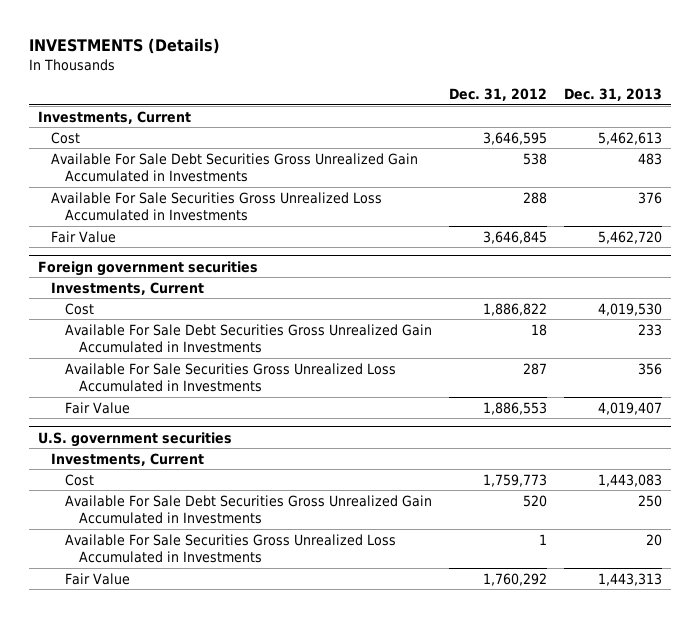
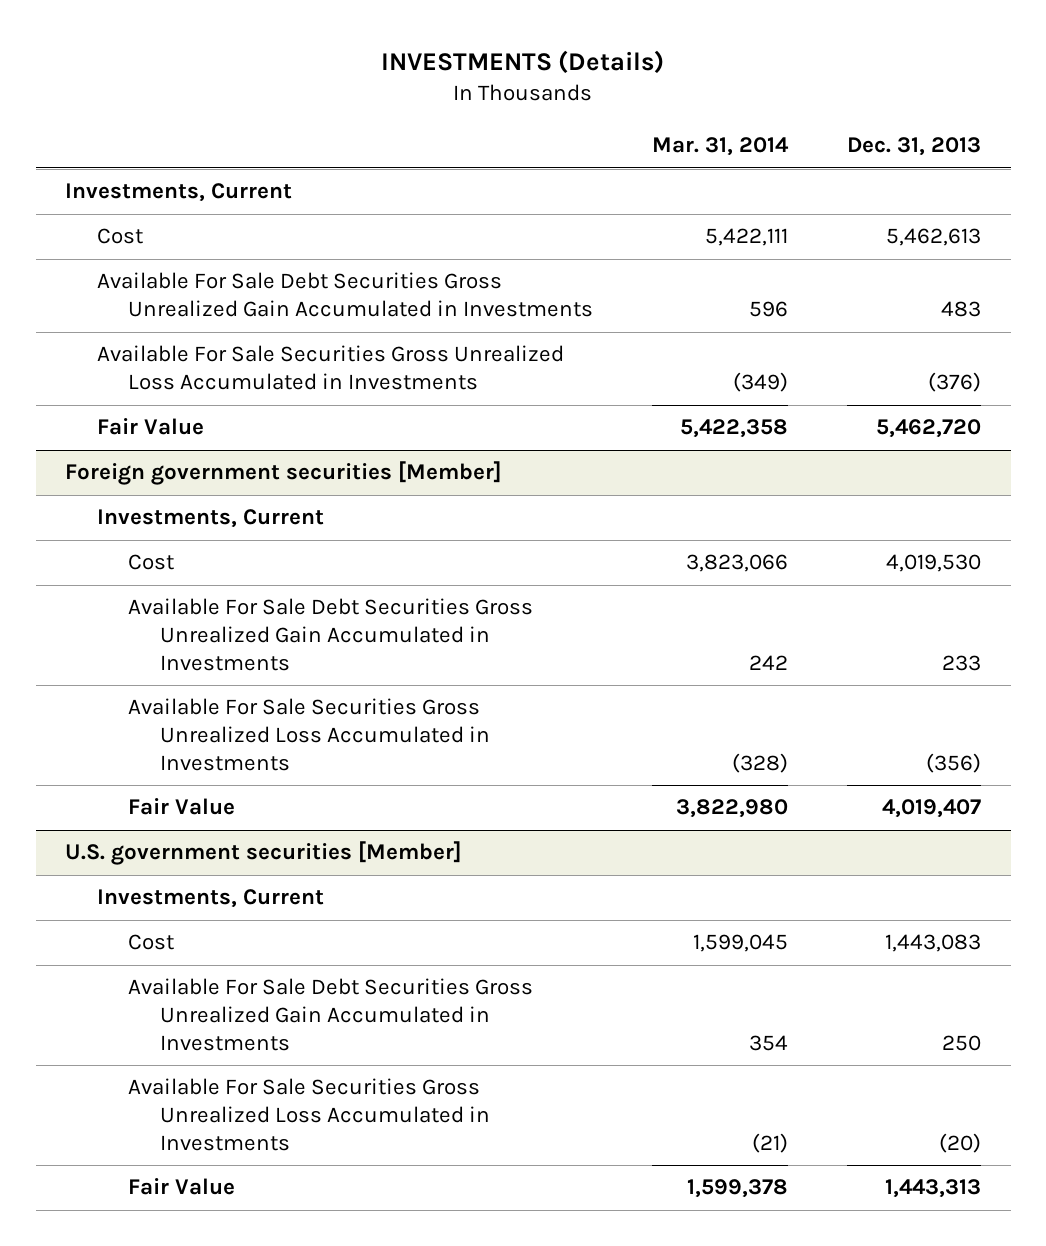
- | Dec. 31, 2012 | Dec. 31, 2013
+ | Mar. 31, 2014 | Dec. 31, 2013
- Available For Sale Securities Gross Unrealized Loss Accumulated in Investments | 288 | 376
+ Available For Sale Securities Gross Unrealized Loss Accumulated in Investments | (349) | (376)
- Foreign government securities
+ Foreign government securities [Member]
- Available For Sale Securities Gross Unrealized Loss Accumulated in Investments | 287 | 356
+ Available For Sale Securities Gross Unrealized Loss Accumulated in Investments | (328) | (356)
- U.S. government securities
+ U.S. government securities [Member]
- Available For Sale Securities Gross Unrealized Loss Accumulated in Investments | 1 | 20
+ Available For Sale Securities Gross Unrealized Loss Accumulated in Investments | (21) | (20)

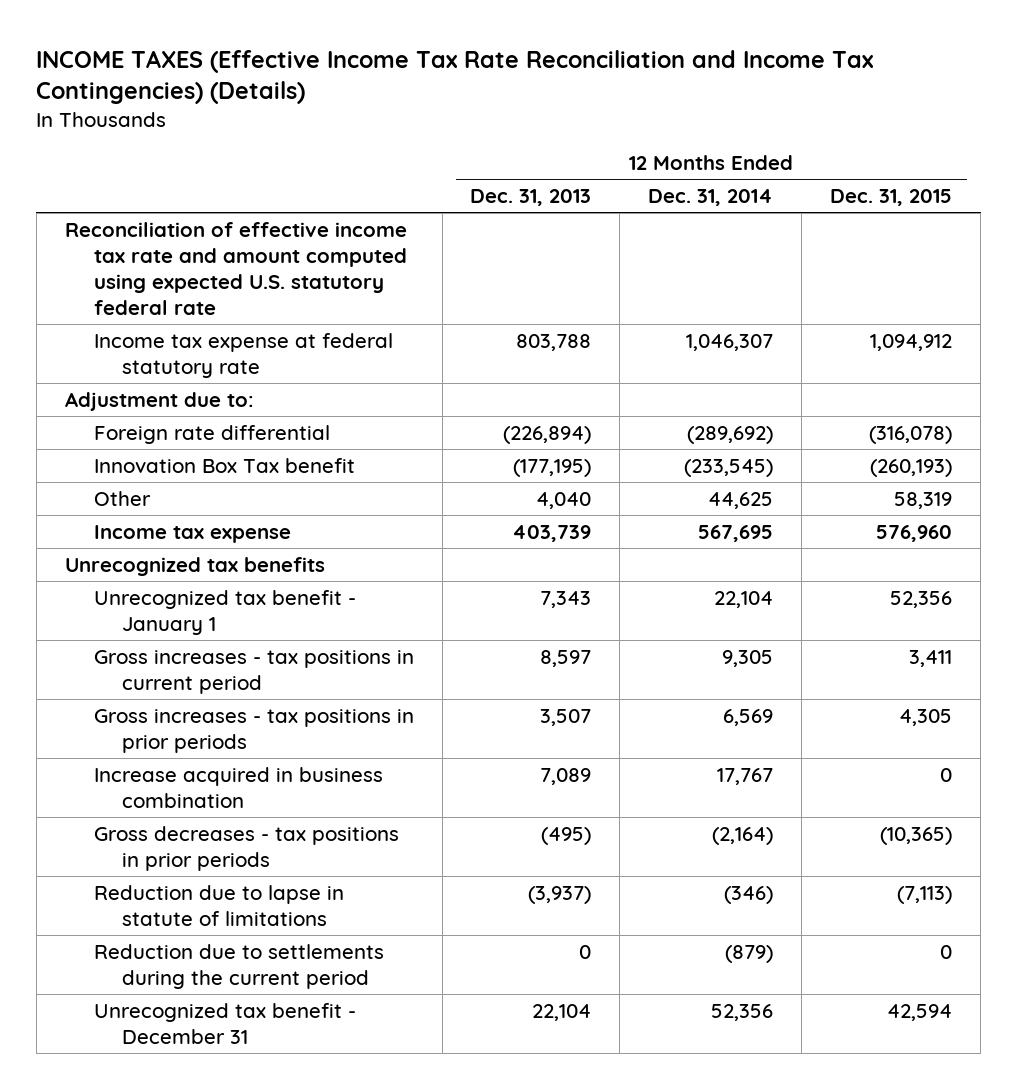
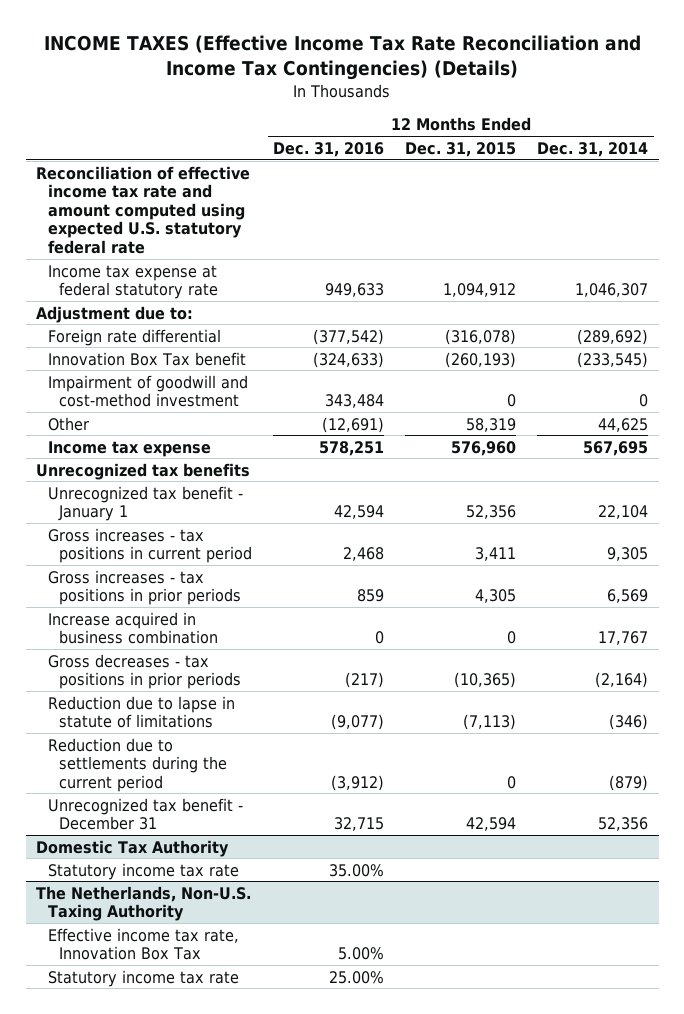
- | 12 Months Ended Dec. 31, 2013 | 12 Months Ended Dec. 31, 2014 | 12 Months Ended Dec. 31, 2015
+ | 12 Months Ended Dec. 31, 2016 | 12 Months Ended Dec. 31, 2015 | 12 Months Ended Dec. 31, 2014
+ Impairment of goodwill and cost-method investment | 343,484 | 0 | 0
+ Domestic Tax Authority
+ Statutory income tax rate | 35.00% | |
+ The Netherlands, Non-U.S. Taxing Authority
+ Effective income tax rate, Innovation Box Tax | 5.00% | |
+ Statutory income tax rate | 25.00% | |

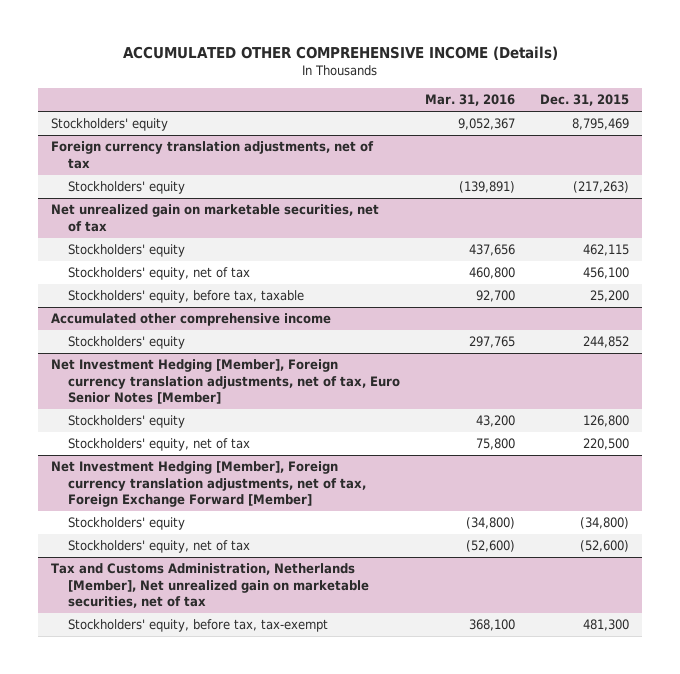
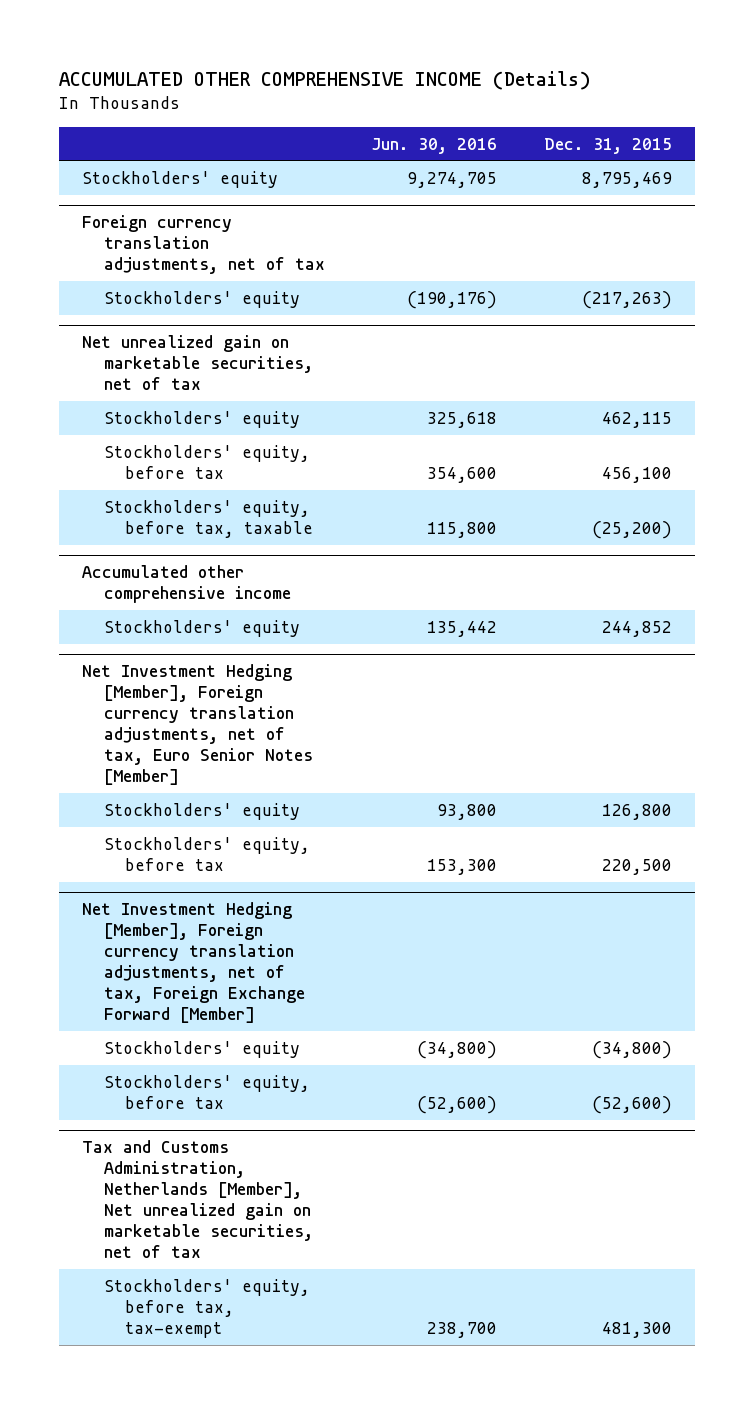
- | Mar. 31, 2016 | Dec. 31, 2015
+ | Jun. 30, 2016 | Dec. 31, 2015
@ Net unrealized gain on marketable securities, net of tax
- Stockholders' equity, net of tax | 460,800 | 456,100
- Stockholders' equity, before tax, taxable | 92,700 | 25,200
+ Stockholders' equity, before tax | 354,600 | 456,100
+ Stockholders' equity, before tax, taxable | 115,800 | (25,200)
@ Net Investment Hedging [Member], Foreign currency translation adjustments, net of tax, Euro Senior Notes [Member]
- Stockholders' equity, net of tax | 75,800 | 220,500
+ Stockholders' equity, before tax | 153,300 | 220,500
@ Net Investment Hedging [Member], Foreign currency translation adjustments, net of tax, Foreign Exchange Forward [Member]
- Stockholders' equity, net of tax | (52,600) | (52,600)
+ Stockholders' equity, before tax | (52,600) | (52,600)

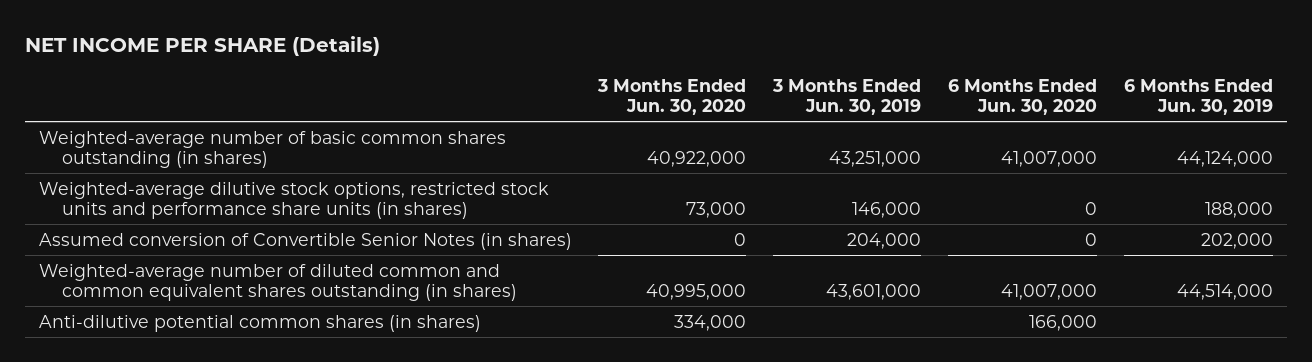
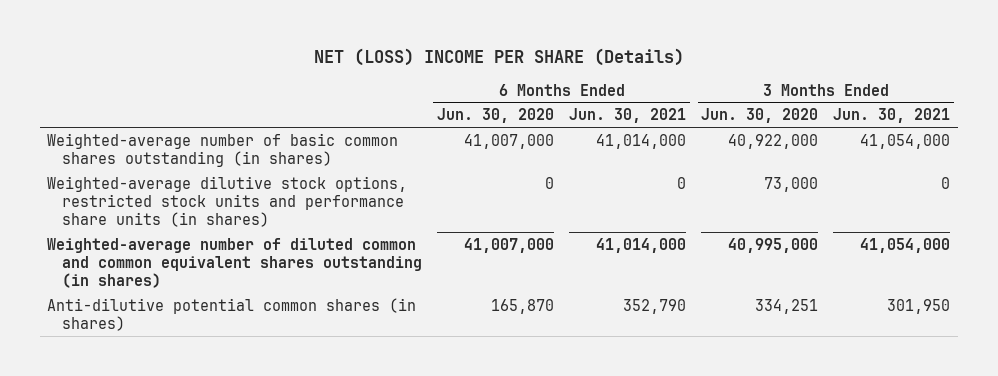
- NET INCOME PER SHARE (Details)
+ NET (LOSS) INCOME PER SHARE (Details)
- | 3 Months Ended Jun. 30, 2020 | 3 Months Ended Jun. 30, 2019 | 6 Months Ended Jun. 30, 2020 | 6 Months Ended Jun. 30, 2019
+ | 6 Months Ended Jun. 30, 2020 | 6 Months Ended Jun. 30, 2021 | 3 Months Ended Jun. 30, 2020 | 3 Months Ended Jun. 30, 2021
- Assumed conversion of Convertible Senior Notes (in shares) | 0 | 204,000 | 0 | 202,000
- Anti-dilutive potential common shares (in shares) | 334,000 | | 166,000 |
+ Anti-dilutive potential common shares (in shares) | 165,870 | 352,790 | 334,251 | 301,950

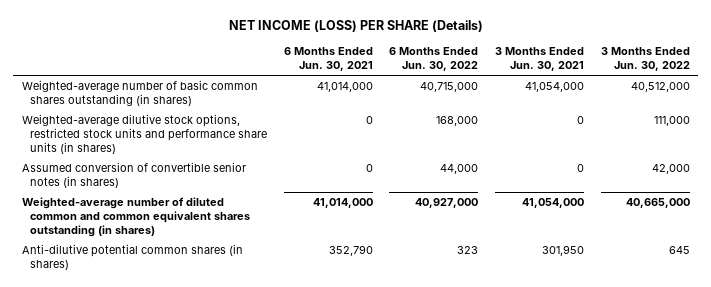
- NET (LOSS) INCOME PER SHARE (Details)
+ NET INCOME (LOSS) PER SHARE (Details)
- | 6 Months Ended Jun. 30, 2020 | 6 Months Ended Jun. 30, 2021 | 3 Months Ended Jun. 30, 2020 | 3 Months Ended Jun. 30, 2021
+ | 6 Months Ended Jun. 30, 2021 | 6 Months Ended Jun. 30, 2022 | 3 Months Ended Jun. 30, 2021 | 3 Months Ended Jun. 30, 2022
+ Assumed conversion of convertible senior notes (in shares) | 0 | 44,000 | 0 | 42,000

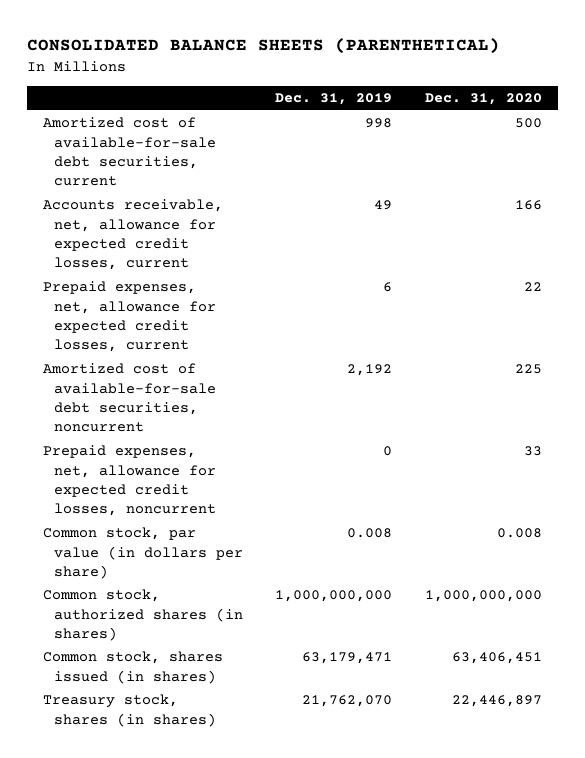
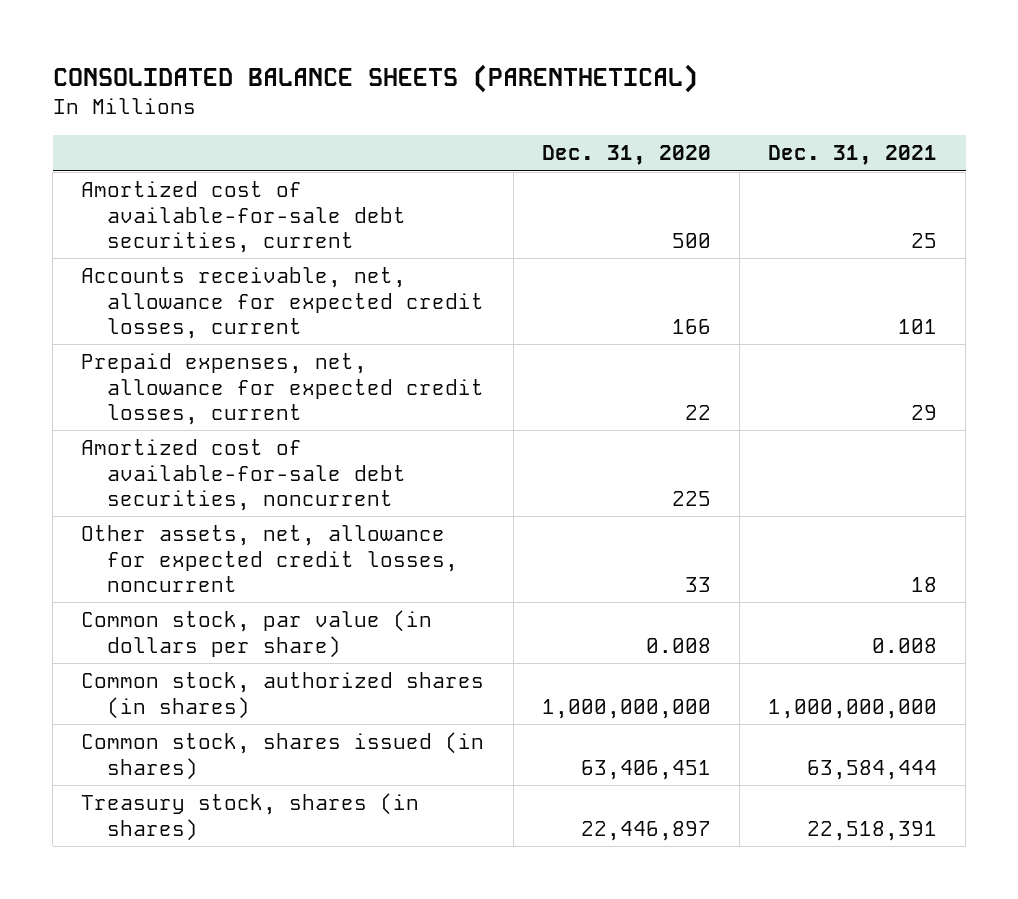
- | Dec. 31, 2019 | Dec. 31, 2020
+ | Dec. 31, 2020 | Dec. 31, 2021
- Prepaid expenses, net, allowance for expected credit losses, noncurrent | 0 | 33
+ Other assets, net, allowance for expected credit losses, noncurrent | 33 | 18

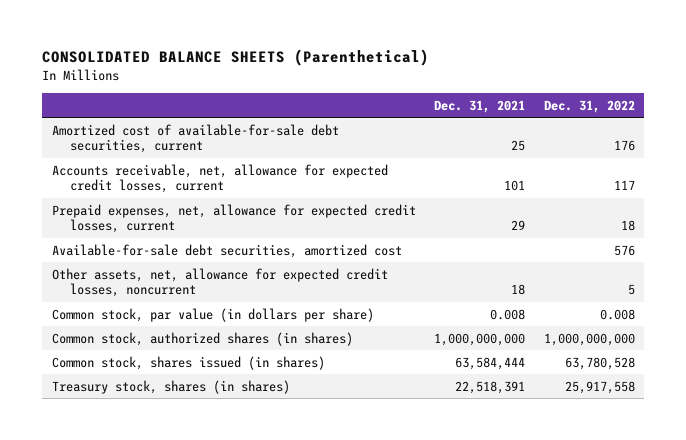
- CONSOLIDATED BALANCE SHEETS (PARENTHETICAL)
+ CONSOLIDATED BALANCE SHEETS (Parenthetical)
- | Dec. 31, 2020 | Dec. 31, 2021
+ | Dec. 31, 2021 | Dec. 31, 2022
- Amortized cost of available-for-sale debt securities, noncurrent | 225 |
+ Available-for-sale debt securities, amortized cost | | 576

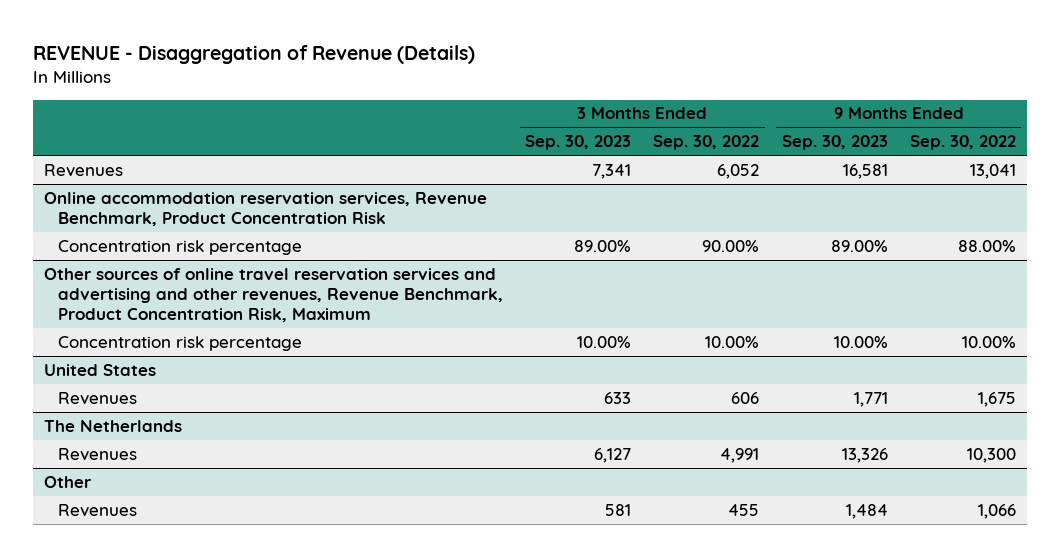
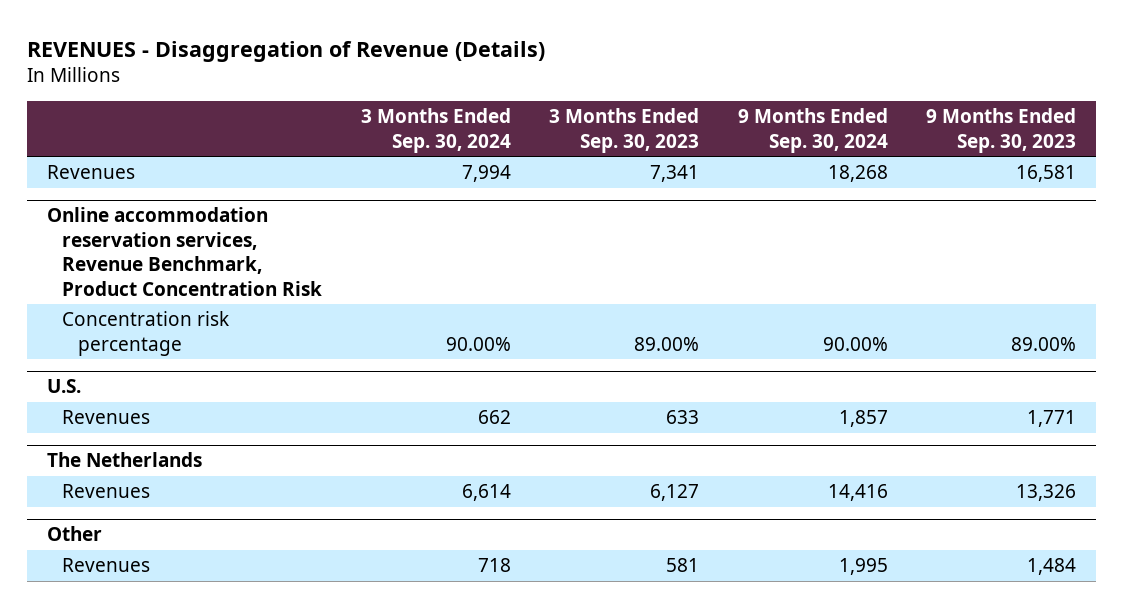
- REVENUE - Disaggregation of Revenue (Details)
+ REVENUES - Disaggregation of Revenue (Details)
- | 3 Months Ended Sep. 30, 2023 | 3 Months Ended Sep. 30, 2022 | 9 Months Ended Sep. 30, 2023 | 9 Months Ended Sep. 30, 2022
+ | 3 Months Ended Sep. 30, 2024 | 3 Months Ended Sep. 30, 2023 | 9 Months Ended Sep. 30, 2024 | 9 Months Ended Sep. 30, 2023
- Other sources of online travel reservation services and advertising and other revenues, Revenue Benchmark, Product Concentration Risk, Maximum
- Concentration risk percentage | 10.00% | 10.00% | 10.00% | 10.00%
- United States
+ U.S.

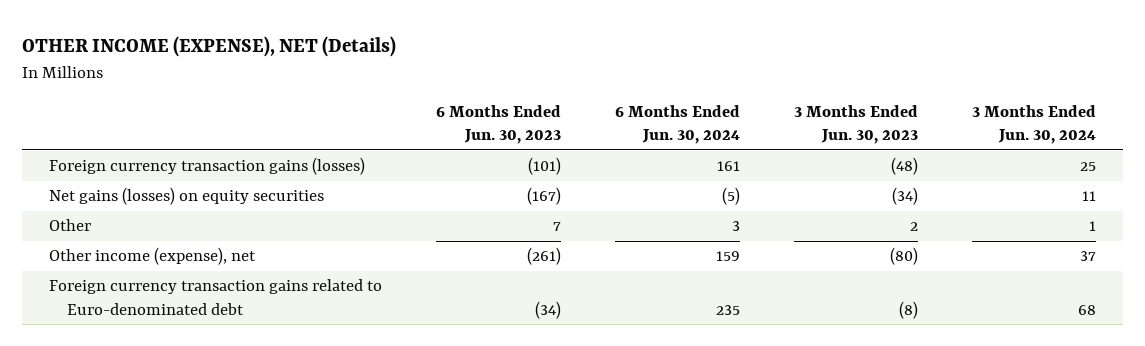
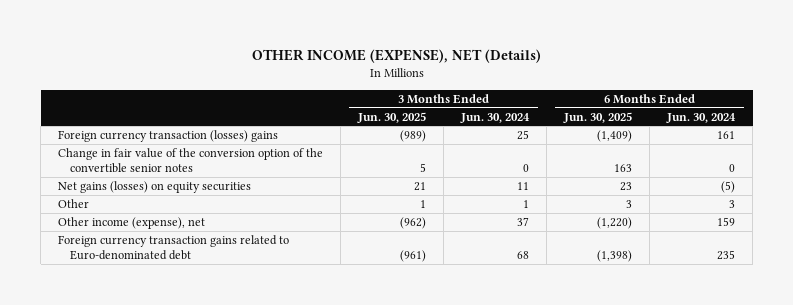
- | 6 Months Ended Jun. 30, 2023 | 6 Months Ended Jun. 30, 2024 | 3 Months Ended Jun. 30, 2023 | 3 Months Ended Jun. 30, 2024
+ | 3 Months Ended Jun. 30, 2025 | 3 Months Ended Jun. 30, 2024 | 6 Months Ended Jun. 30, 2025 | 6 Months Ended Jun. 30, 2024
- Foreign currency transaction gains (losses) | (101) | 161 | (48) | 25
+ Foreign currency transaction (losses) gains | (989) | 25 | (1,409) | 161
+ Change in fair value of the conversion option of the convertible senior notes | 5 | 0 | 163 | 0

